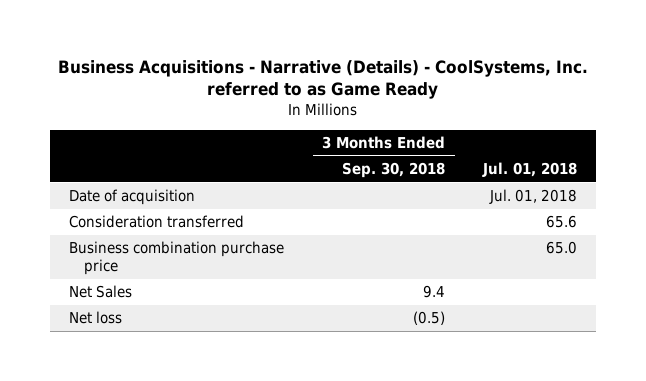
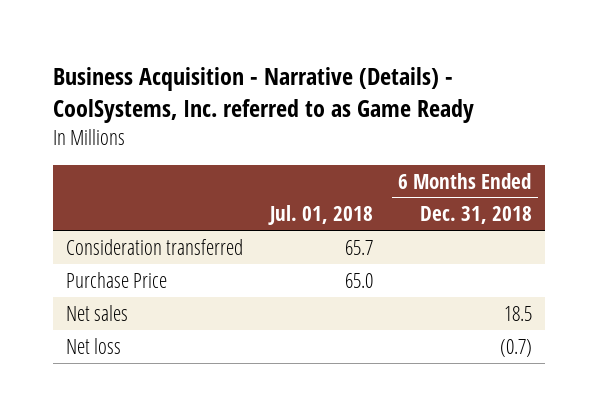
- Business Acquisitions - Narrative (Details) - CoolSystems, Inc. referred to as Game Ready
+ Business Acquisition - Narrative (Details) - CoolSystems, Inc. referred to as Game Ready
- | 3 Months Ended Sep. 30, 2018 | Jul. 01, 2018
+ | Jul. 01, 2018 | 6 Months Ended Dec. 31, 2018
- Date of acquisition | | Jul. 01, 2018
- Consideration transferred | | 65.6
- Business combination purchase price | | 65.0
- Net Sales | 9.4 |
+ Consideration transferred | 65.7 |
+ Purchase Price | 65.0 |
+ Net sales | | 18.5

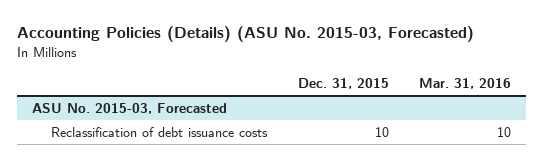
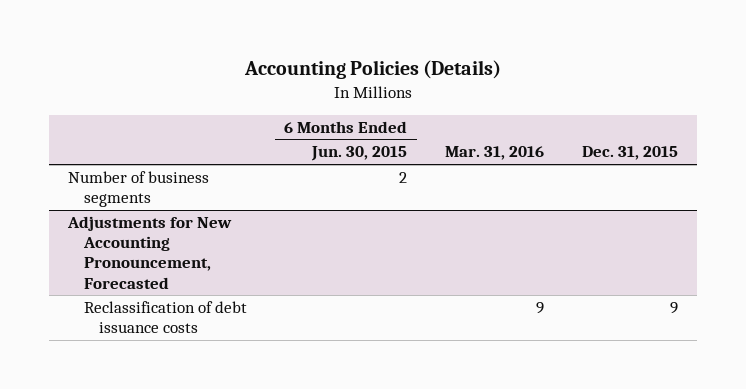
- Accounting Policies (Details) (ASU No. 2015-03, Forecasted)
+ Accounting Policies (Details)
- | Dec. 31, 2015 | Mar. 31, 2016
+ | 6 Months Ended Jun. 30, 2015 | Mar. 31, 2016 | Dec. 31, 2015
- ASU No. 2015-03, Forecasted
- Reclassification of debt issuance costs | 10 | 10
+ Number of business segments | 2 | |
+ Adjustments for New Accounting Pronouncement, Forecasted
+ Reclassification of debt issuance costs | | 9 | 9

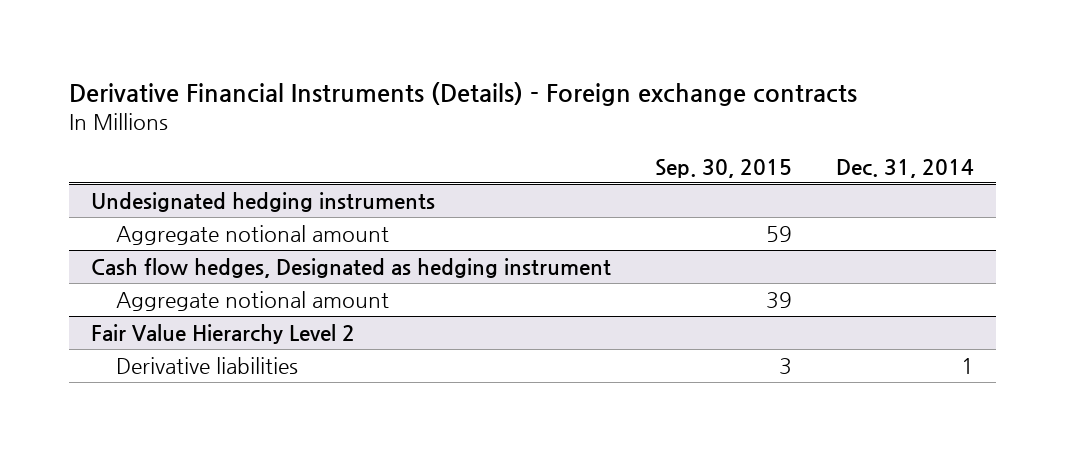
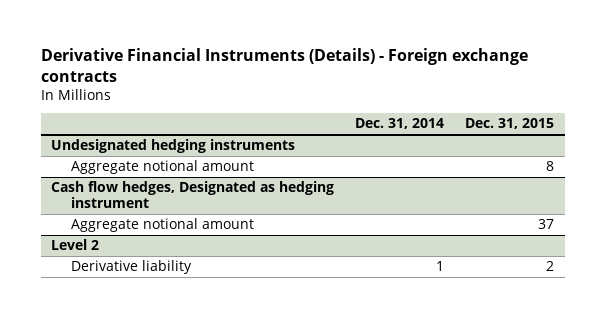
- | Sep. 30, 2015 | Dec. 31, 2014
+ | Dec. 31, 2014 | Dec. 31, 2015
- Fair Value Hierarchy Level 2
- Derivative liabilities | 3 | 1
+ Level 2
+ Derivative liability | 1 | 2

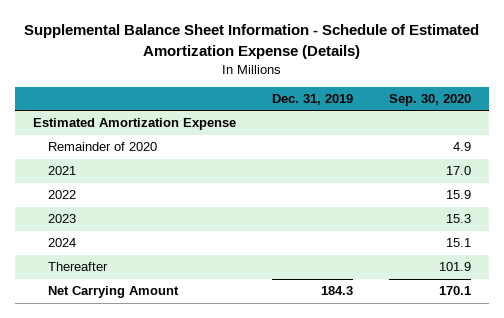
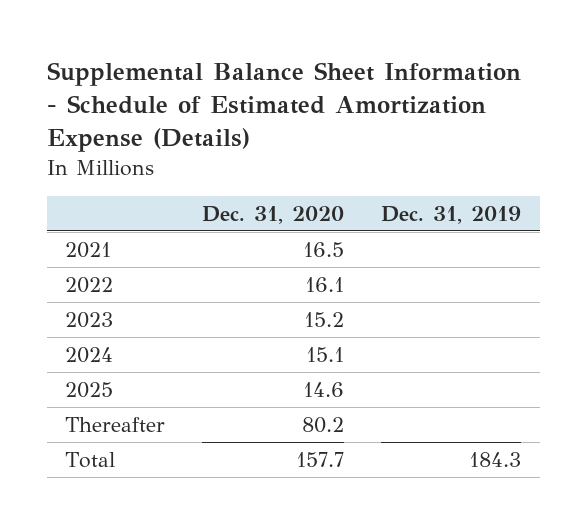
- | Dec. 31, 2019 | Sep. 30, 2020
+ | Dec. 31, 2020 | Dec. 31, 2019
- Estimated Amortization Expense
- Remainder of 2020 | | 4.9
+ 2025 | 14.6 |
- Net Carrying Amount | 184.3 | 170.1
+ Total | 157.7 | 184.3

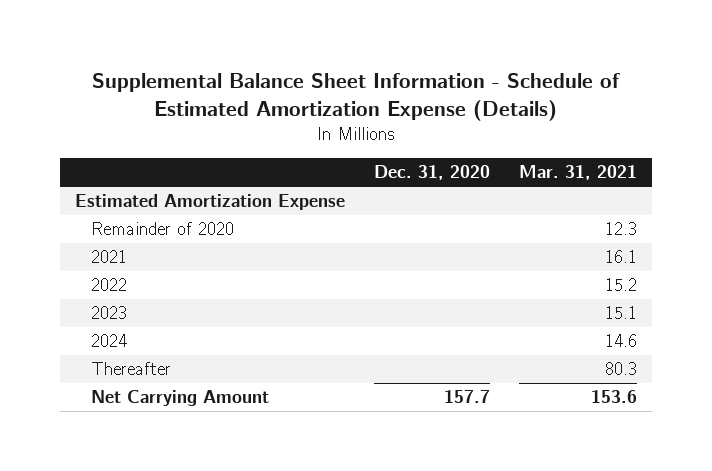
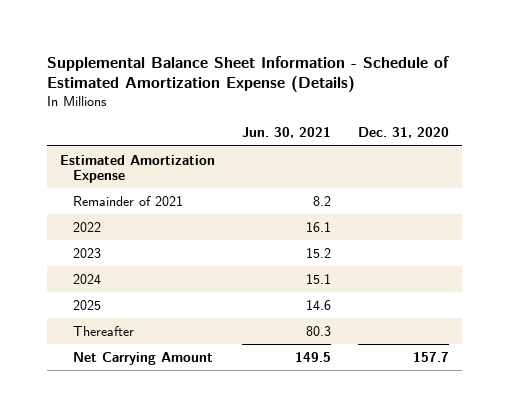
- | Dec. 31, 2020 | Mar. 31, 2021
+ | Jun. 30, 2021 | Dec. 31, 2020
- Remainder of 2020 | | 12.3
- 2021 | | 16.1
+ Remainder of 2021 | 8.2 |
+ 2025 | 14.6 |

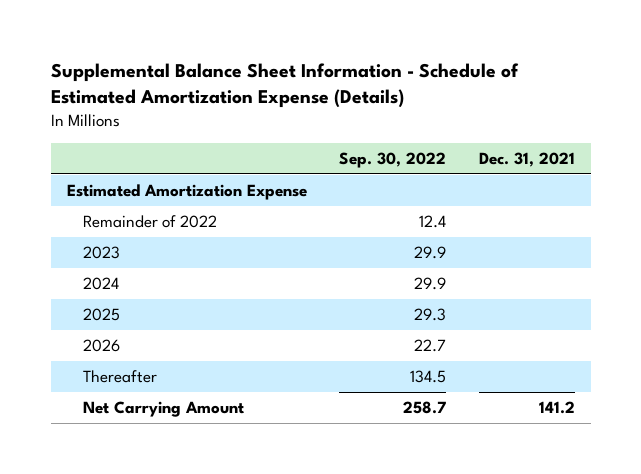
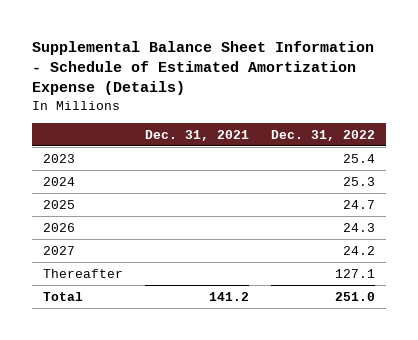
- | Sep. 30, 2022 | Dec. 31, 2021
+ | Dec. 31, 2021 | Dec. 31, 2022
- Estimated Amortization Expense
- Remainder of 2022 | 12.4 |
+ 2027 | | 24.2
- Net Carrying Amount | 258.7 | 141.2
+ Total | 141.2 | 251.0

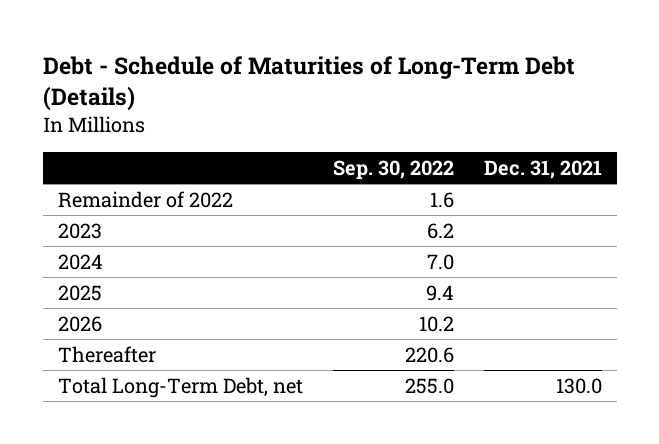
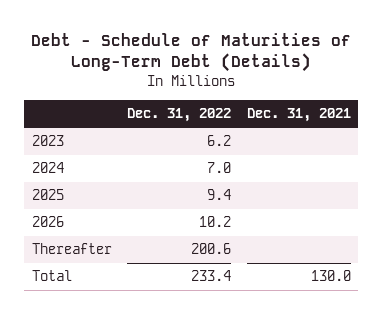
- | Sep. 30, 2022 | Dec. 31, 2021
+ | Dec. 31, 2022 | Dec. 31, 2021
- Remainder of 2022 | 1.6 |
- Total Long-Term Debt, net | 255.0 | 130.0
+ Total | 233.4 | 130.0

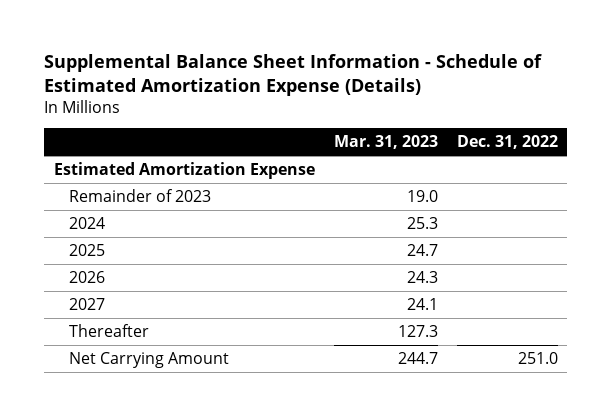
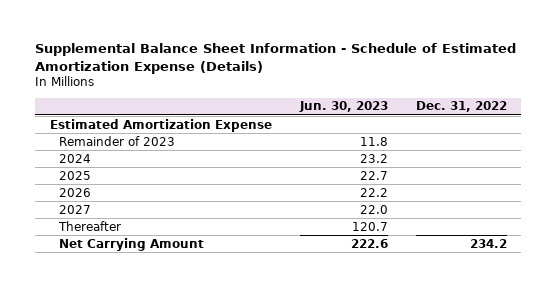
- | Mar. 31, 2023 | Dec. 31, 2022
+ | Jun. 30, 2023 | Dec. 31, 2022
- Net Carrying Amount | 244.7 | 251.0
+ Net Carrying Amount | 222.6 | 234.2

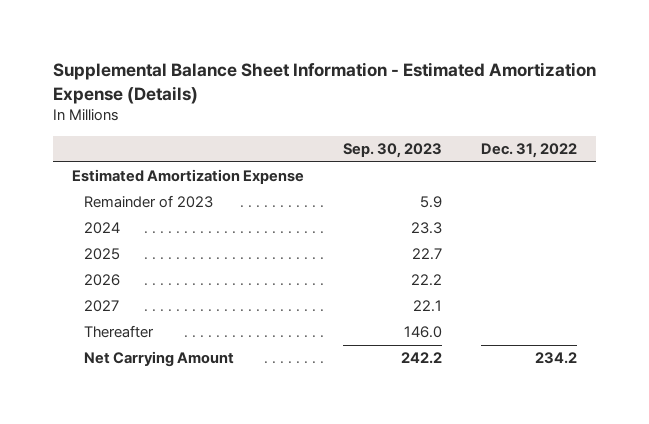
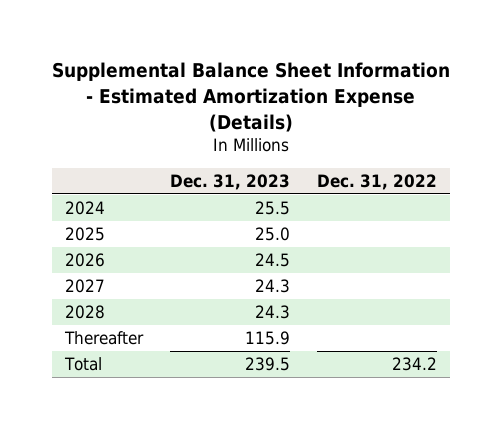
- | Sep. 30, 2023 | Dec. 31, 2022
+ | Dec. 31, 2023 | Dec. 31, 2022
- Estimated Amortization Expense
- Remainder of 2023 | 5.9 |
+ 2028 | 24.3 |
- Net Carrying Amount | 242.2 | 234.2
+ Total | 239.5 | 234.2

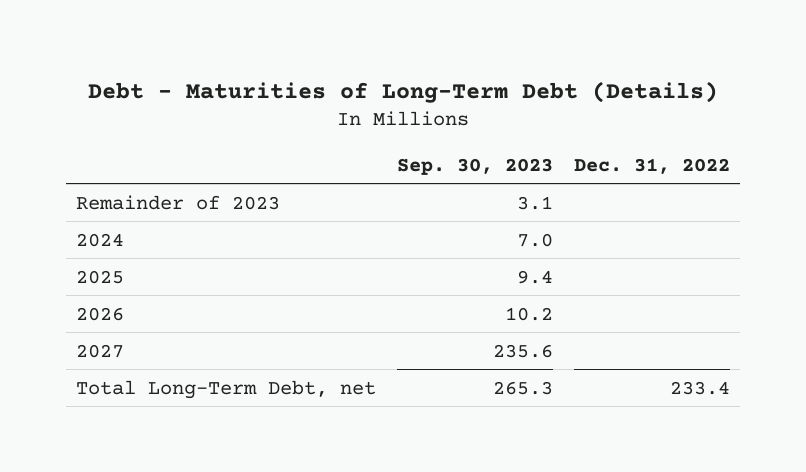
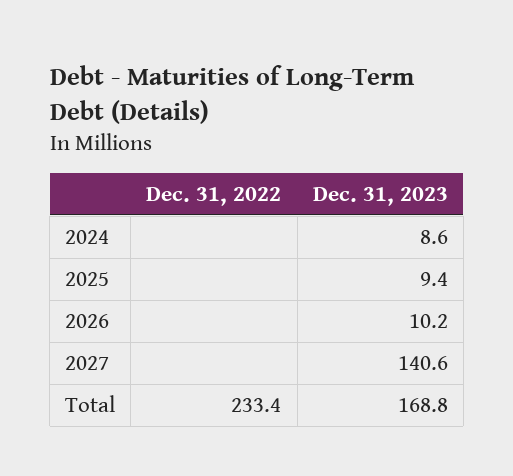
- | Sep. 30, 2023 | Dec. 31, 2022
+ | Dec. 31, 2022 | Dec. 31, 2023
- Remainder of 2023 | 3.1 |
- Total Long-Term Debt, net | 265.3 | 233.4
+ Total | 233.4 | 168.8

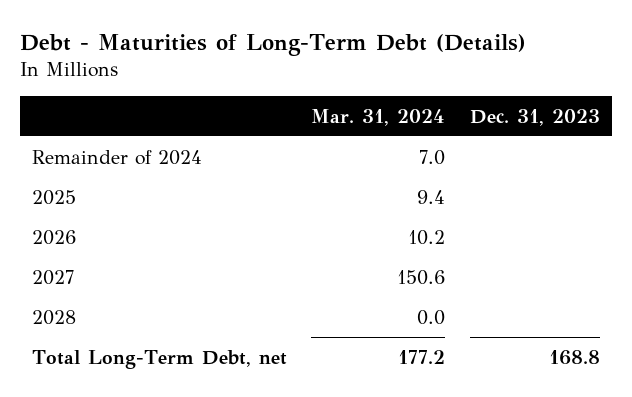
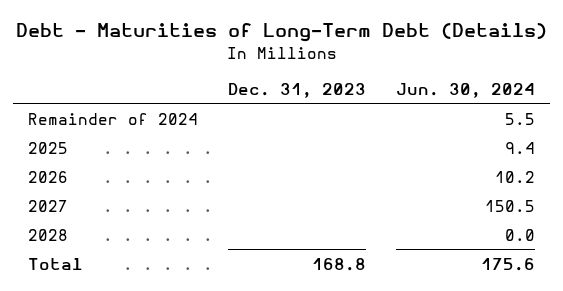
- | Mar. 31, 2024 | Dec. 31, 2023
+ | Dec. 31, 2023 | Jun. 30, 2024
- Total Long-Term Debt, net | 177.2 | 168.8
+ Total | 168.8 | 175.6

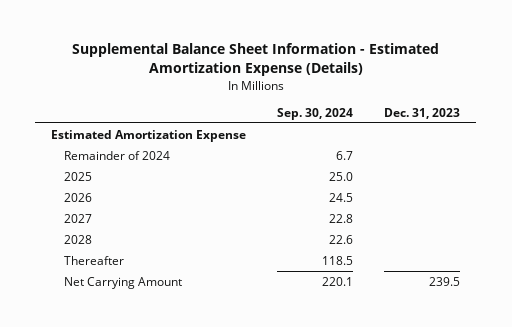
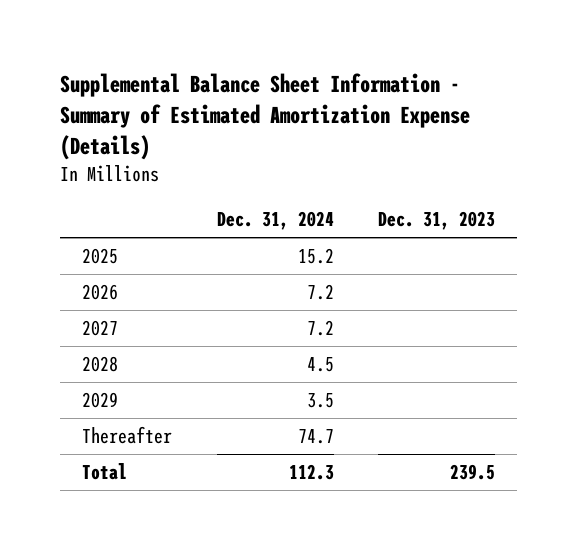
- Supplemental Balance Sheet Information - Estimated Amortization Expense (Details)
+ Supplemental Balance Sheet Information - Summary of Estimated Amortization Expense (Details)
- | Sep. 30, 2024 | Dec. 31, 2023
+ | Dec. 31, 2024 | Dec. 31, 2023
- Estimated Amortization Expense
- Remainder of 2024 | 6.7 |
+ 2029 | 3.5 |
- Net Carrying Amount | 220.1 | 239.5
+ Total | 112.3 | 239.5

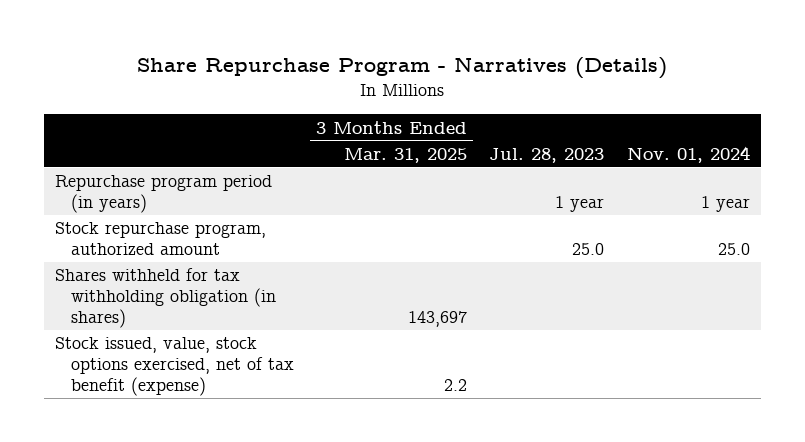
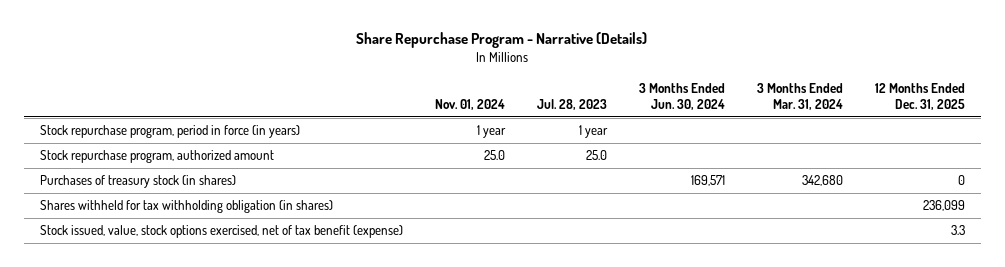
- Share Repurchase Program - Narratives (Details)
+ Share Repurchase Program - Narrative (Details)
- | 3 Months Ended Mar. 31, 2025 | Jul. 28, 2023 | Nov. 01, 2024
+ | Nov. 01, 2024 | Jul. 28, 2023 | 3 Months Ended Jun. 30, 2024 | 3 Months Ended Mar. 31, 2024 | 12 Months Ended Dec. 31, 2025
- Repurchase program period (in years) | | 1 year | 1 year
+ Stock repurchase program, period in force (in years) | 1 year | 1 year | | |
+ Purchases of treasury stock (in shares) | | | 169,571 | 342,680 | 0

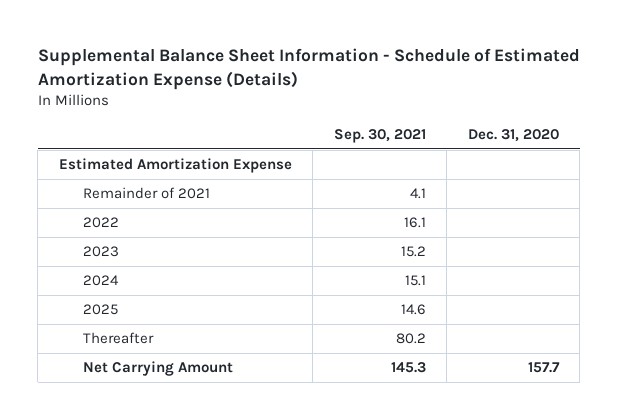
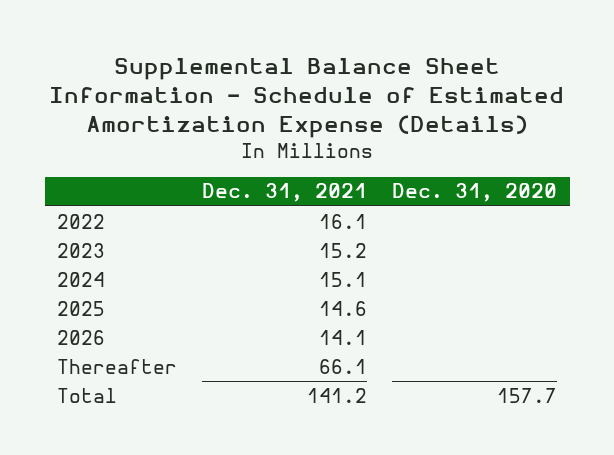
- | Sep. 30, 2021 | Dec. 31, 2020
+ | Dec. 31, 2021 | Dec. 31, 2020
- Estimated Amortization Expense
- Remainder of 2021 | 4.1 |
+ 2026 | 14.1 |
- Net Carrying Amount | 145.3 | 157.7
+ Total | 141.2 | 157.7

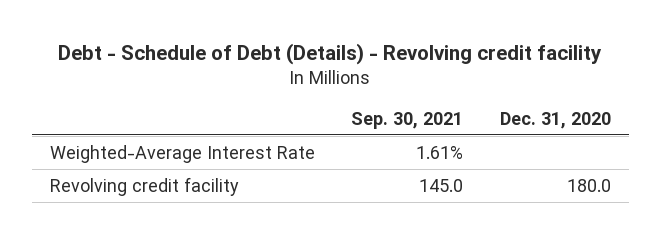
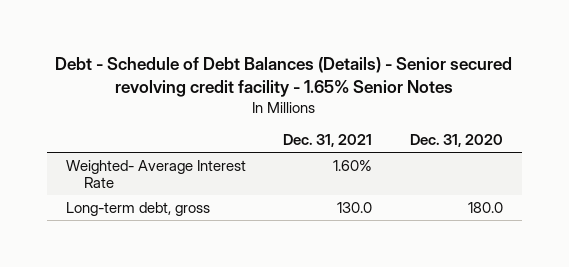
- Debt - Schedule of Debt (Details) - Revolving credit facility
+ Debt - Schedule of Debt Balances (Details) - Senior secured revolving credit facility - 1.65% Senior Notes
- | Sep. 30, 2021 | Dec. 31, 2020
+ | Dec. 31, 2021 | Dec. 31, 2020
- Weighted-Average Interest Rate | 1.61% |
- Revolving credit facility | 145.0 | 180.0
+ Weighted- Average Interest Rate | 1.60% |
+ Long-term debt, gross | 130.0 | 180.0

